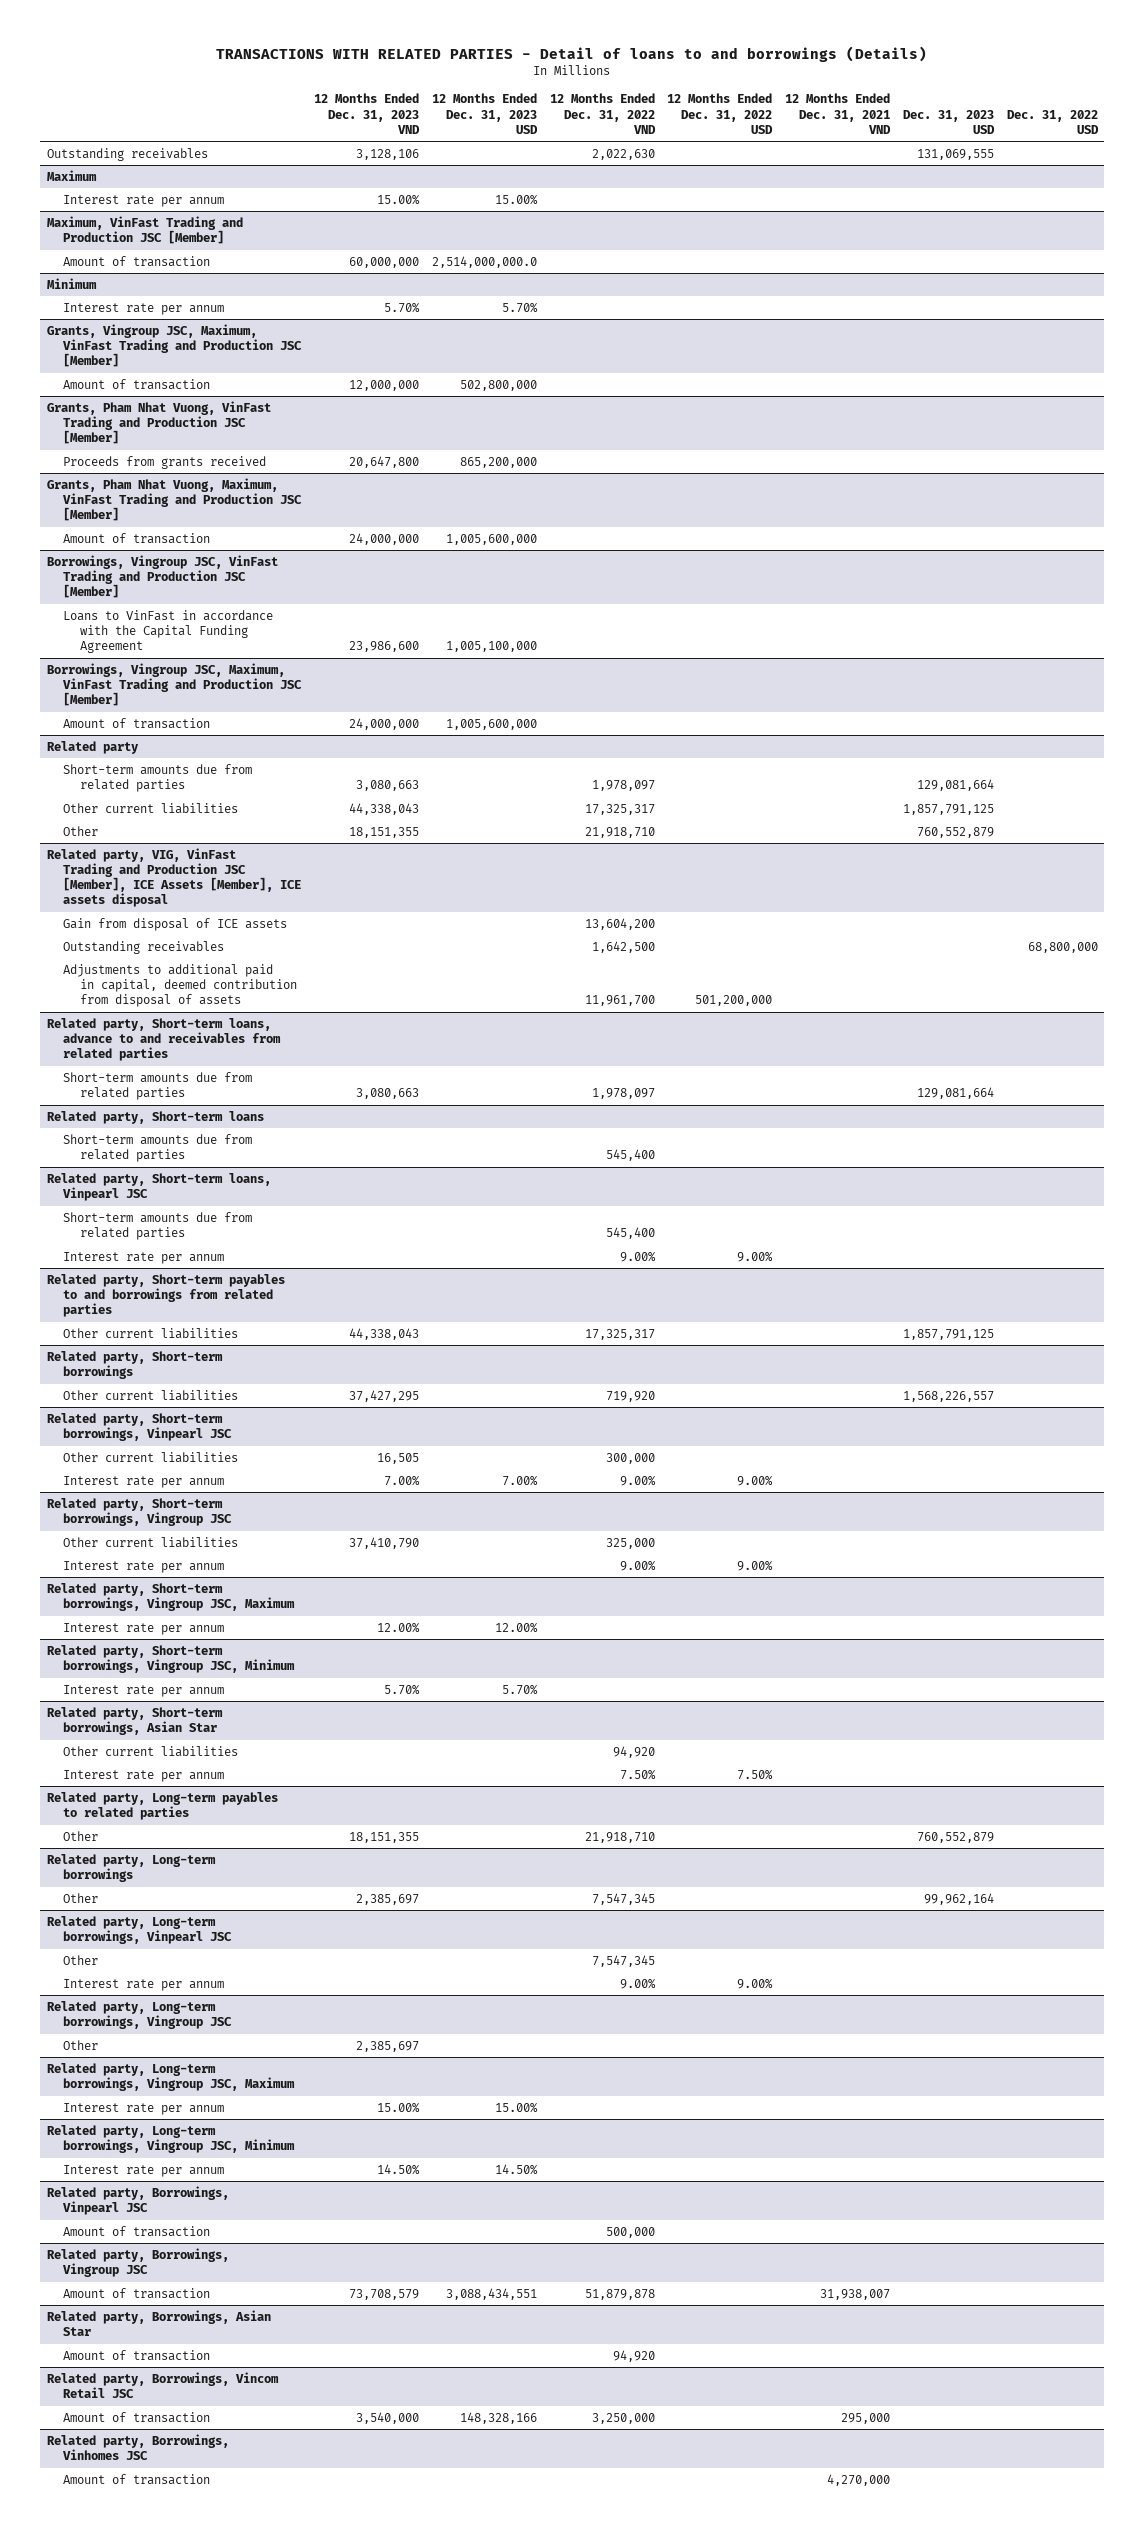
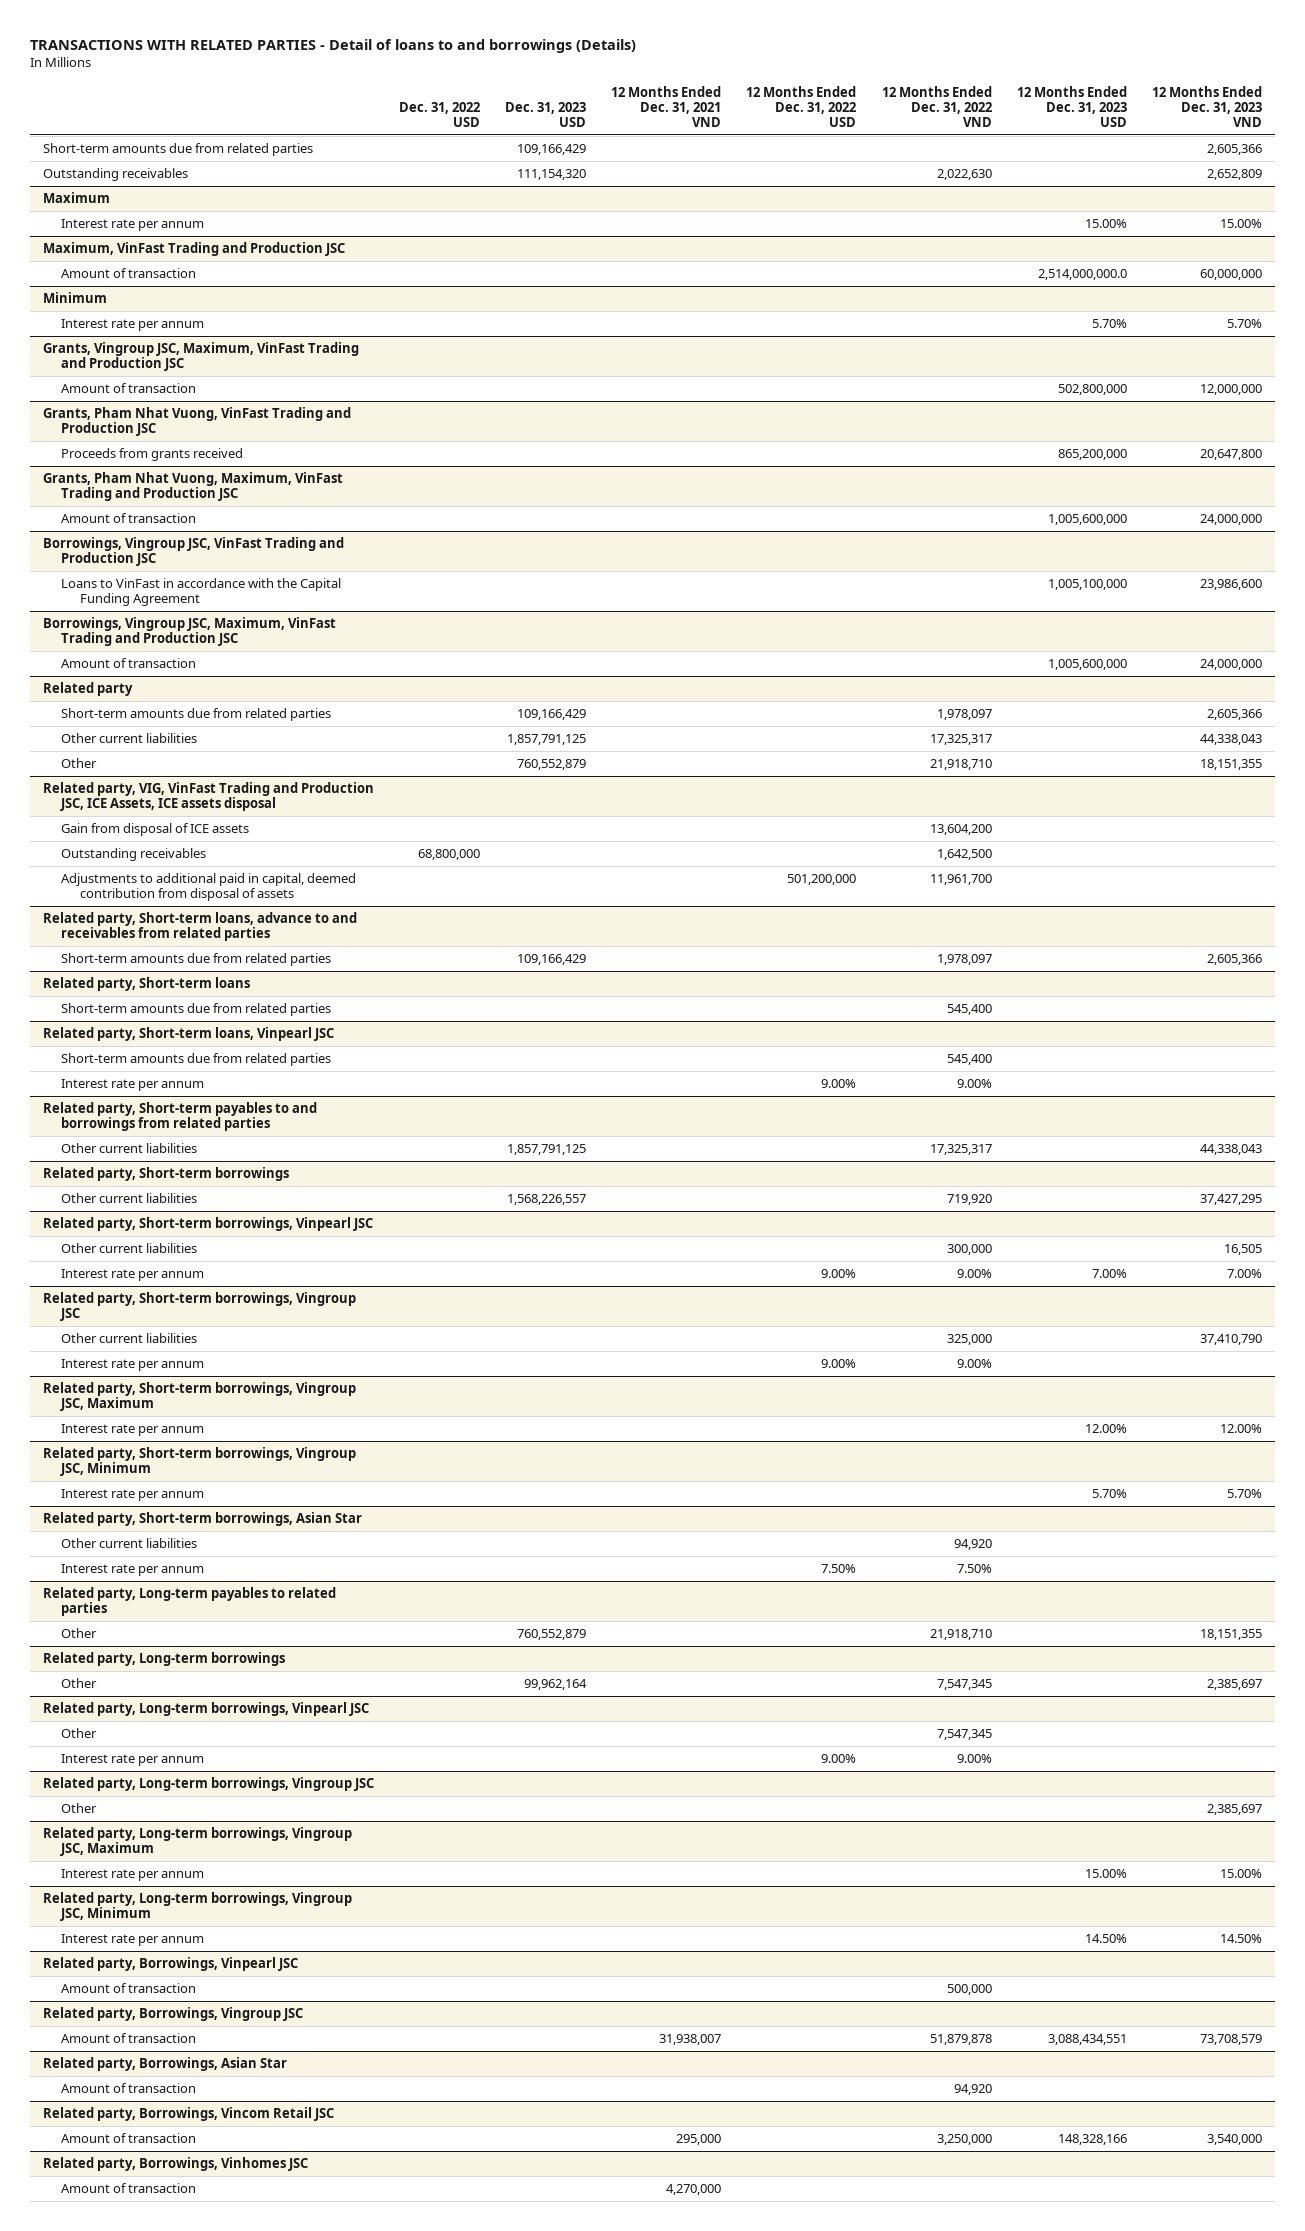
- | 12 Months Ended Dec. 31, 2023 VND | 12 Months Ended Dec. 31, 2023 USD | 12 Months Ended Dec. 31, 2022 VND | 12 Months Ended Dec. 31, 2022 USD | 12 Months Ended Dec. 31, 2021 VND | Dec. 31, 2023 USD | Dec. 31, 2022 USD
+ | Dec. 31, 2022 USD | Dec. 31, 2023 USD | 12 Months Ended Dec. 31, 2021 VND | 12 Months Ended Dec. 31, 2022 USD | 12 Months Ended Dec. 31, 2022 VND | 12 Months Ended Dec. 31, 2023 USD | 12 Months Ended Dec. 31, 2023 VND
- Outstanding receivables | 3,128,106 | | 2,022,630 | | | 131,069,555 |
+ Short-term amounts due from related parties | | 109,166,429 | | | | | 2,605,366
+ Outstanding receivables | | 111,154,320 | | | 2,022,630 | | 2,652,809
- Maximum, VinFast Trading and Production JSC [Member]
+ Maximum, VinFast Trading and Production JSC
- Grants, Vingroup JSC, Maximum, VinFast Trading and Production JSC [Member]
+ Grants, Vingroup JSC, Maximum, VinFast Trading and Production JSC
- Grants, Pham Nhat Vuong, VinFast Trading and Production JSC [Member]
+ Grants, Pham Nhat Vuong, VinFast Trading and Production JSC
- Grants, Pham Nhat Vuong, Maximum, VinFast Trading and Production JSC [Member]
+ Grants, Pham Nhat Vuong, Maximum, VinFast Trading and Production JSC
- Borrowings, Vingroup JSC, VinFast Trading and Production JSC [Member]
+ Borrowings, Vingroup JSC, VinFast Trading and Production JSC
- Borrowings, Vingroup JSC, Maximum, VinFast Trading and Production JSC [Member]
+ Borrowings, Vingroup JSC, Maximum, VinFast Trading and Production JSC
@ Related party
- Short-term amounts due from related parties | 3,080,663 | | 1,978,097 | | | 129,081,664 |
+ Short-term amounts due from related parties | | 109,166,429 | | | 1,978,097 | | 2,605,366
- Related party, VIG, VinFast Trading and Production JSC [Member], ICE Assets [Member], ICE assets disposal
+ Related party, VIG, VinFast Trading and Production JSC, ICE Assets, ICE assets disposal
@ Related party, Short-term loans, advance to and receivables from related parties
- Short-term amounts due from related parties | 3,080,663 | | 1,978,097 | | | 129,081,664 |
+ Short-term amounts due from related parties | | 109,166,429 | | | 1,978,097 | | 2,605,366

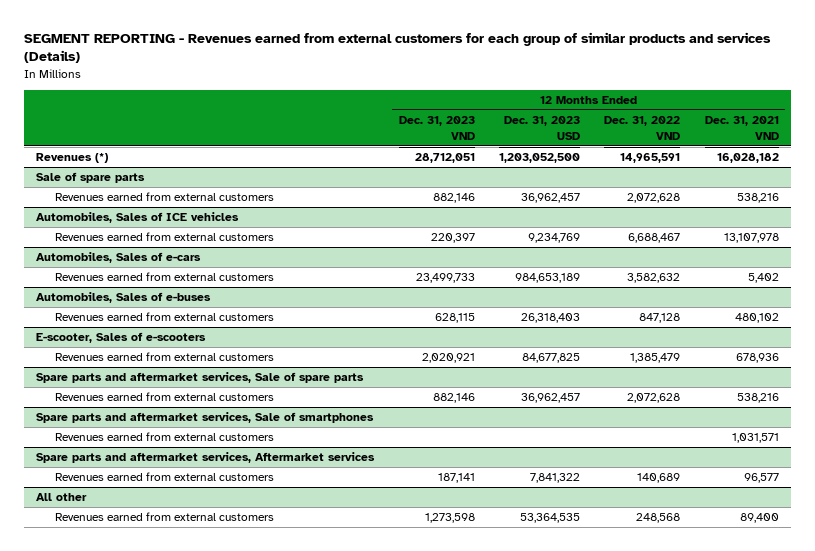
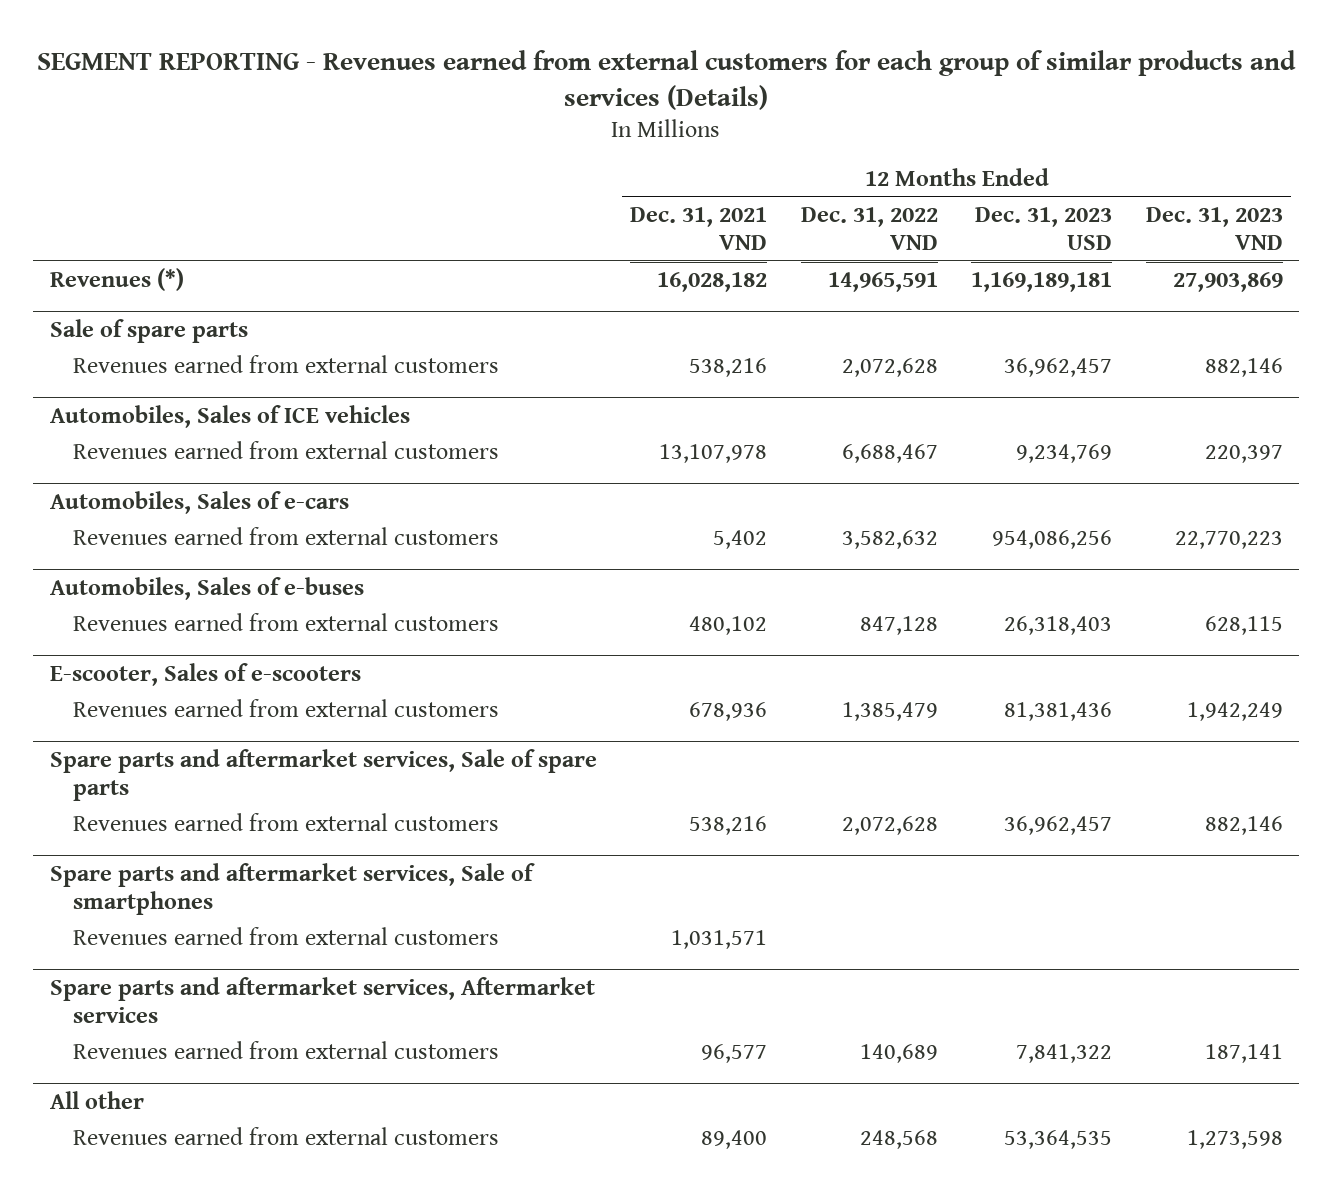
- | 12 Months Ended Dec. 31, 2023 VND | 12 Months Ended Dec. 31, 2023 USD | 12 Months Ended Dec. 31, 2022 VND | 12 Months Ended Dec. 31, 2021 VND
+ | 12 Months Ended Dec. 31, 2021 VND | 12 Months Ended Dec. 31, 2022 VND | 12 Months Ended Dec. 31, 2023 USD | 12 Months Ended Dec. 31, 2023 VND
- Revenues (*) | 28,712,051 | 1,203,052,500 | 14,965,591 | 16,028,182
+ Revenues (*) | 16,028,182 | 14,965,591 | 1,169,189,181 | 27,903,869
@ Automobiles, Sales of e-cars
- Revenues earned from external customers | 23,499,733 | 984,653,189 | 3,582,632 | 5,402
+ Revenues earned from external customers | 5,402 | 3,582,632 | 954,086,256 | 22,770,223
@ E-scooter, Sales of e-scooters
- Revenues earned from external customers | 2,020,921 | 84,677,825 | 1,385,479 | 678,936
+ Revenues earned from external customers | 678,936 | 1,385,479 | 81,381,436 | 1,942,249

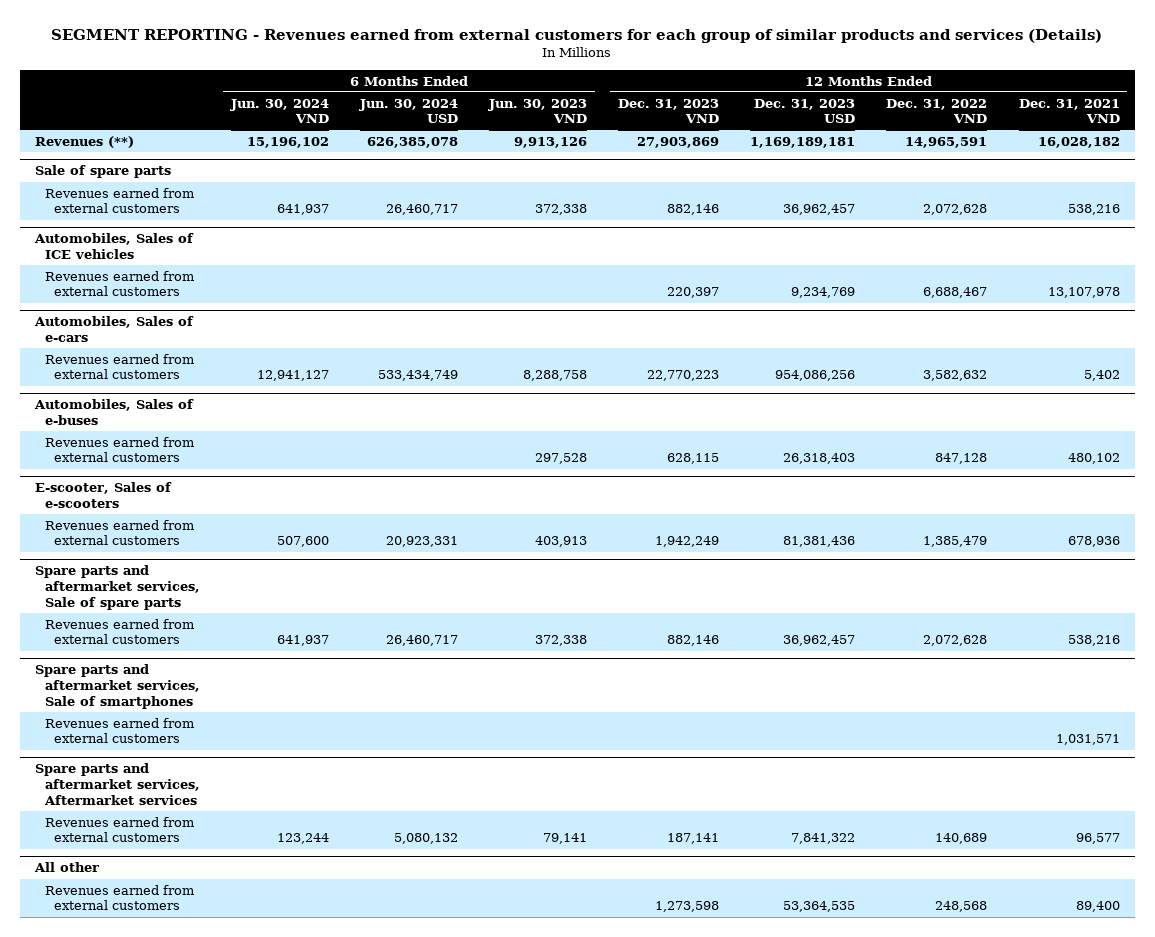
- | 12 Months Ended Dec. 31, 2021 VND | 12 Months Ended Dec. 31, 2022 VND | 12 Months Ended Dec. 31, 2023 USD | 12 Months Ended Dec. 31, 2023 VND
+ | 6 Months Ended Jun. 30, 2024 VND | 6 Months Ended Jun. 30, 2024 USD | 6 Months Ended Jun. 30, 2023 VND | 12 Months Ended Dec. 31, 2023 VND | 12 Months Ended Dec. 31, 2023 USD | 12 Months Ended Dec. 31, 2022 VND | 12 Months Ended Dec. 31, 2021 VND
- Revenues (*) | 16,028,182 | 14,965,591 | 1,169,189,181 | 27,903,869
+ Revenues (**) | 15,196,102 | 626,385,078 | 9,913,126 | 27,903,869 | 1,169,189,181 | 14,965,591 | 16,028,182

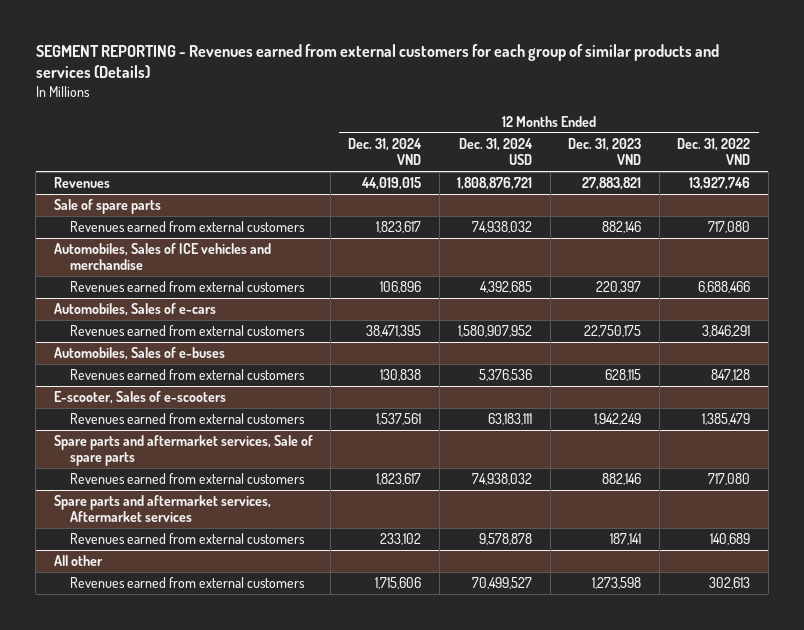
- | 6 Months Ended Jun. 30, 2024 VND | 6 Months Ended Jun. 30, 2024 USD | 6 Months Ended Jun. 30, 2023 VND | 12 Months Ended Dec. 31, 2023 VND | 12 Months Ended Dec. 31, 2023 USD | 12 Months Ended Dec. 31, 2022 VND | 12 Months Ended Dec. 31, 2021 VND
+ | 12 Months Ended Dec. 31, 2024 VND | 12 Months Ended Dec. 31, 2024 USD | 12 Months Ended Dec. 31, 2023 VND | 12 Months Ended Dec. 31, 2022 VND
- Revenues (**) | 15,196,102 | 626,385,078 | 9,913,126 | 27,903,869 | 1,169,189,181 | 14,965,591 | 16,028,182
+ Revenues | 44,019,015 | 1,808,876,721 | 27,883,821 | 13,927,746
@ Sale of spare parts
- Revenues earned from external customers | 641,937 | 26,460,717 | 372,338 | 882,146 | 36,962,457 | 2,072,628 | 538,216
- Automobiles, Sales of ICE vehicles
- Revenues earned from external customers | | | | 220,397 | 9,234,769 | 6,688,467 | 13,107,978
@ Sale of spare parts
+ Revenues earned from external customers | 1,823,617 | 74,938,032 | 882,146 | 717,080
+ Automobiles, Sales of ICE vehicles and merchandise
+ Revenues earned from external customers | 106,896 | 4,392,685 | 220,397 | 6,688,466
@ Automobiles, Sales of e-cars
- Revenues earned from external customers | 12,941,127 | 533,434,749 | 8,288,758 | 22,770,223 | 954,086,256 | 3,582,632 | 5,402
+ Revenues earned from external customers | 38,471,395 | 1,580,907,952 | 22,750,175 | 3,846,291
@ Spare parts and aftermarket services, Sale of spare parts
- Revenues earned from external customers | 641,937 | 26,460,717 | 372,338 | 882,146 | 36,962,457 | 2,072,628 | 538,216
- Spare parts and aftermarket services, Sale of smartphones
- Revenues earned from external customers | | | | | | | 1,031,571
@ Spare parts and aftermarket services, Sale of spare parts
+ Revenues earned from external customers | 1,823,617 | 74,938,032 | 882,146 | 717,080
@ All other
- Revenues earned from external customers | | | | 1,273,598 | 53,364,535 | 248,568 | 89,400
+ Revenues earned from external customers | 1,715,606 | 70,499,527 | 1,273,598 | 302,613

